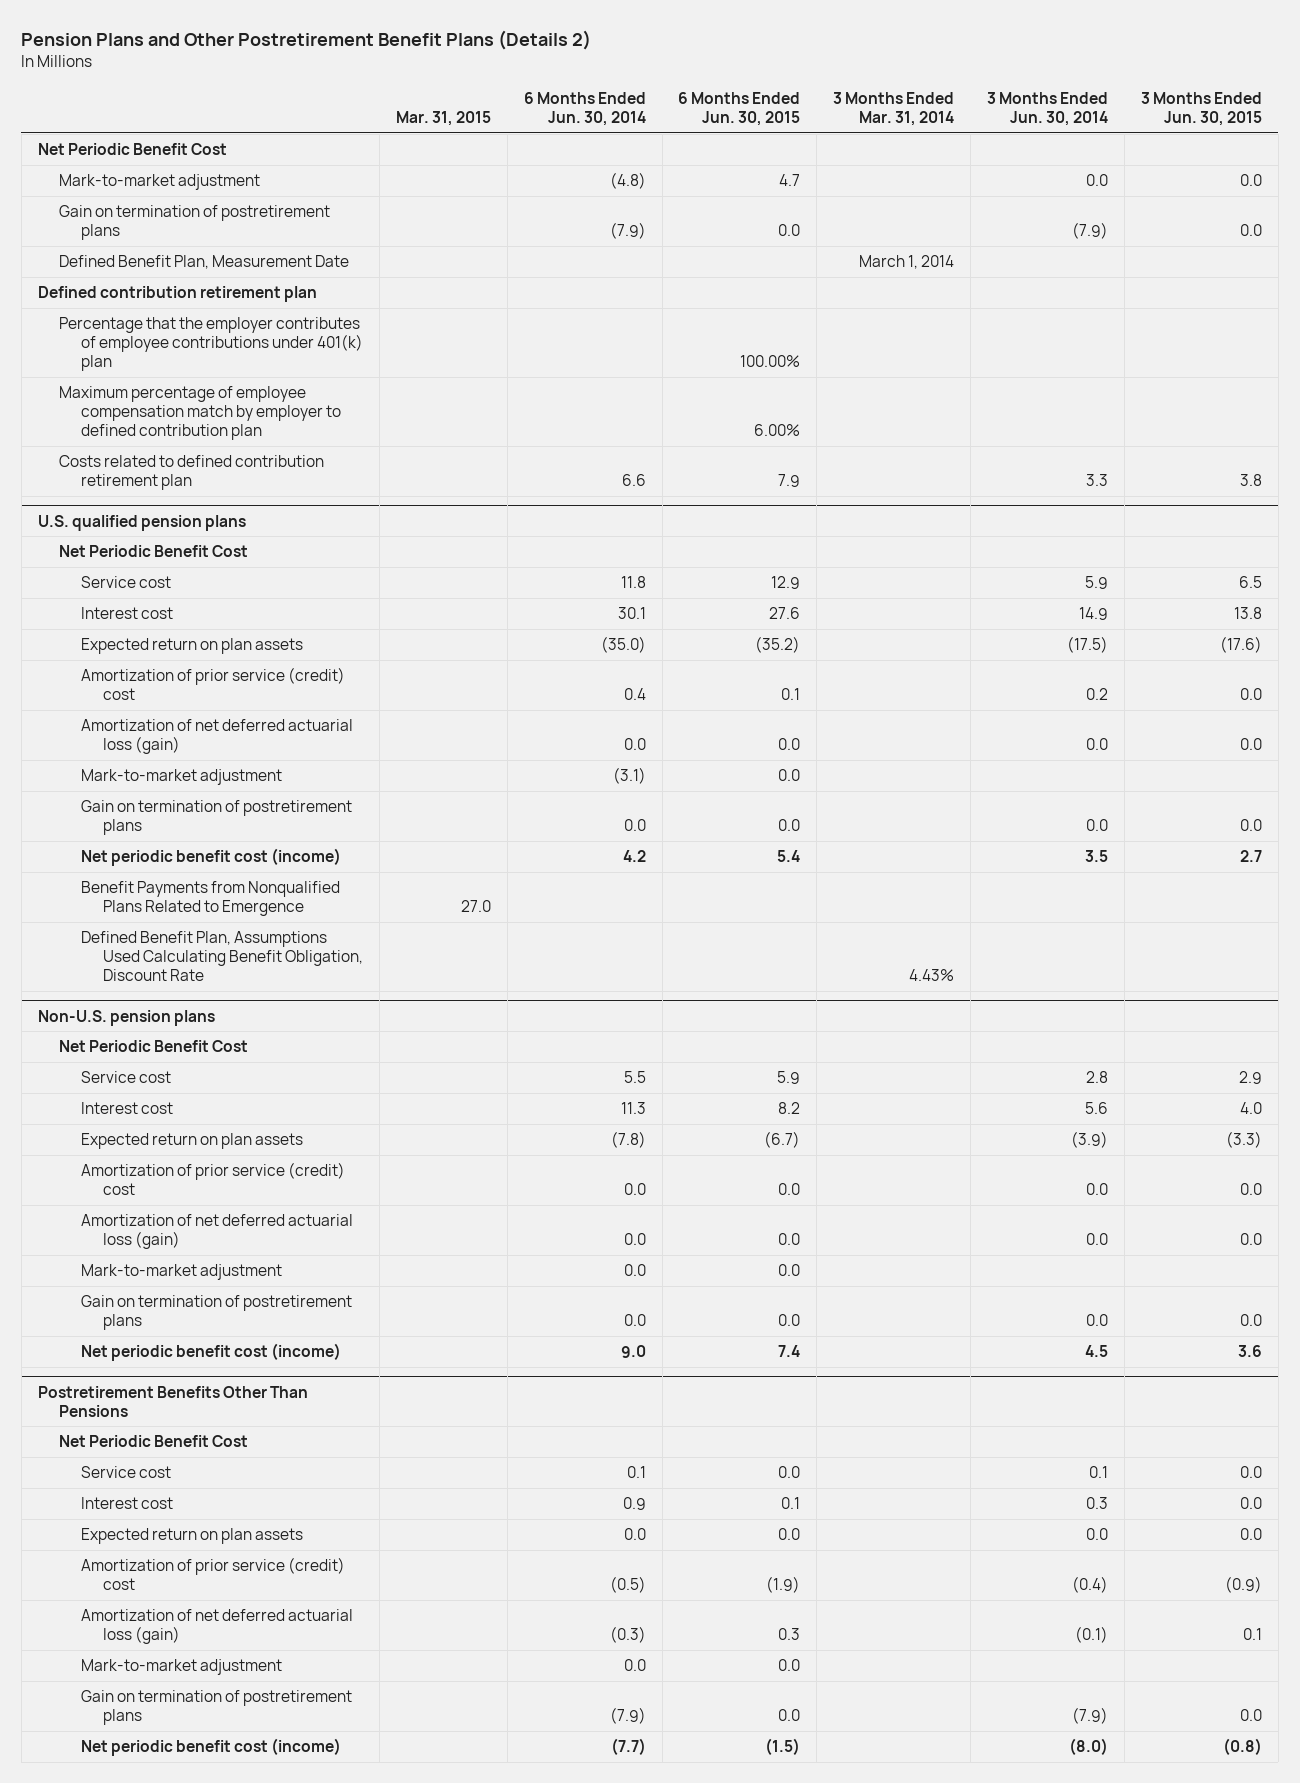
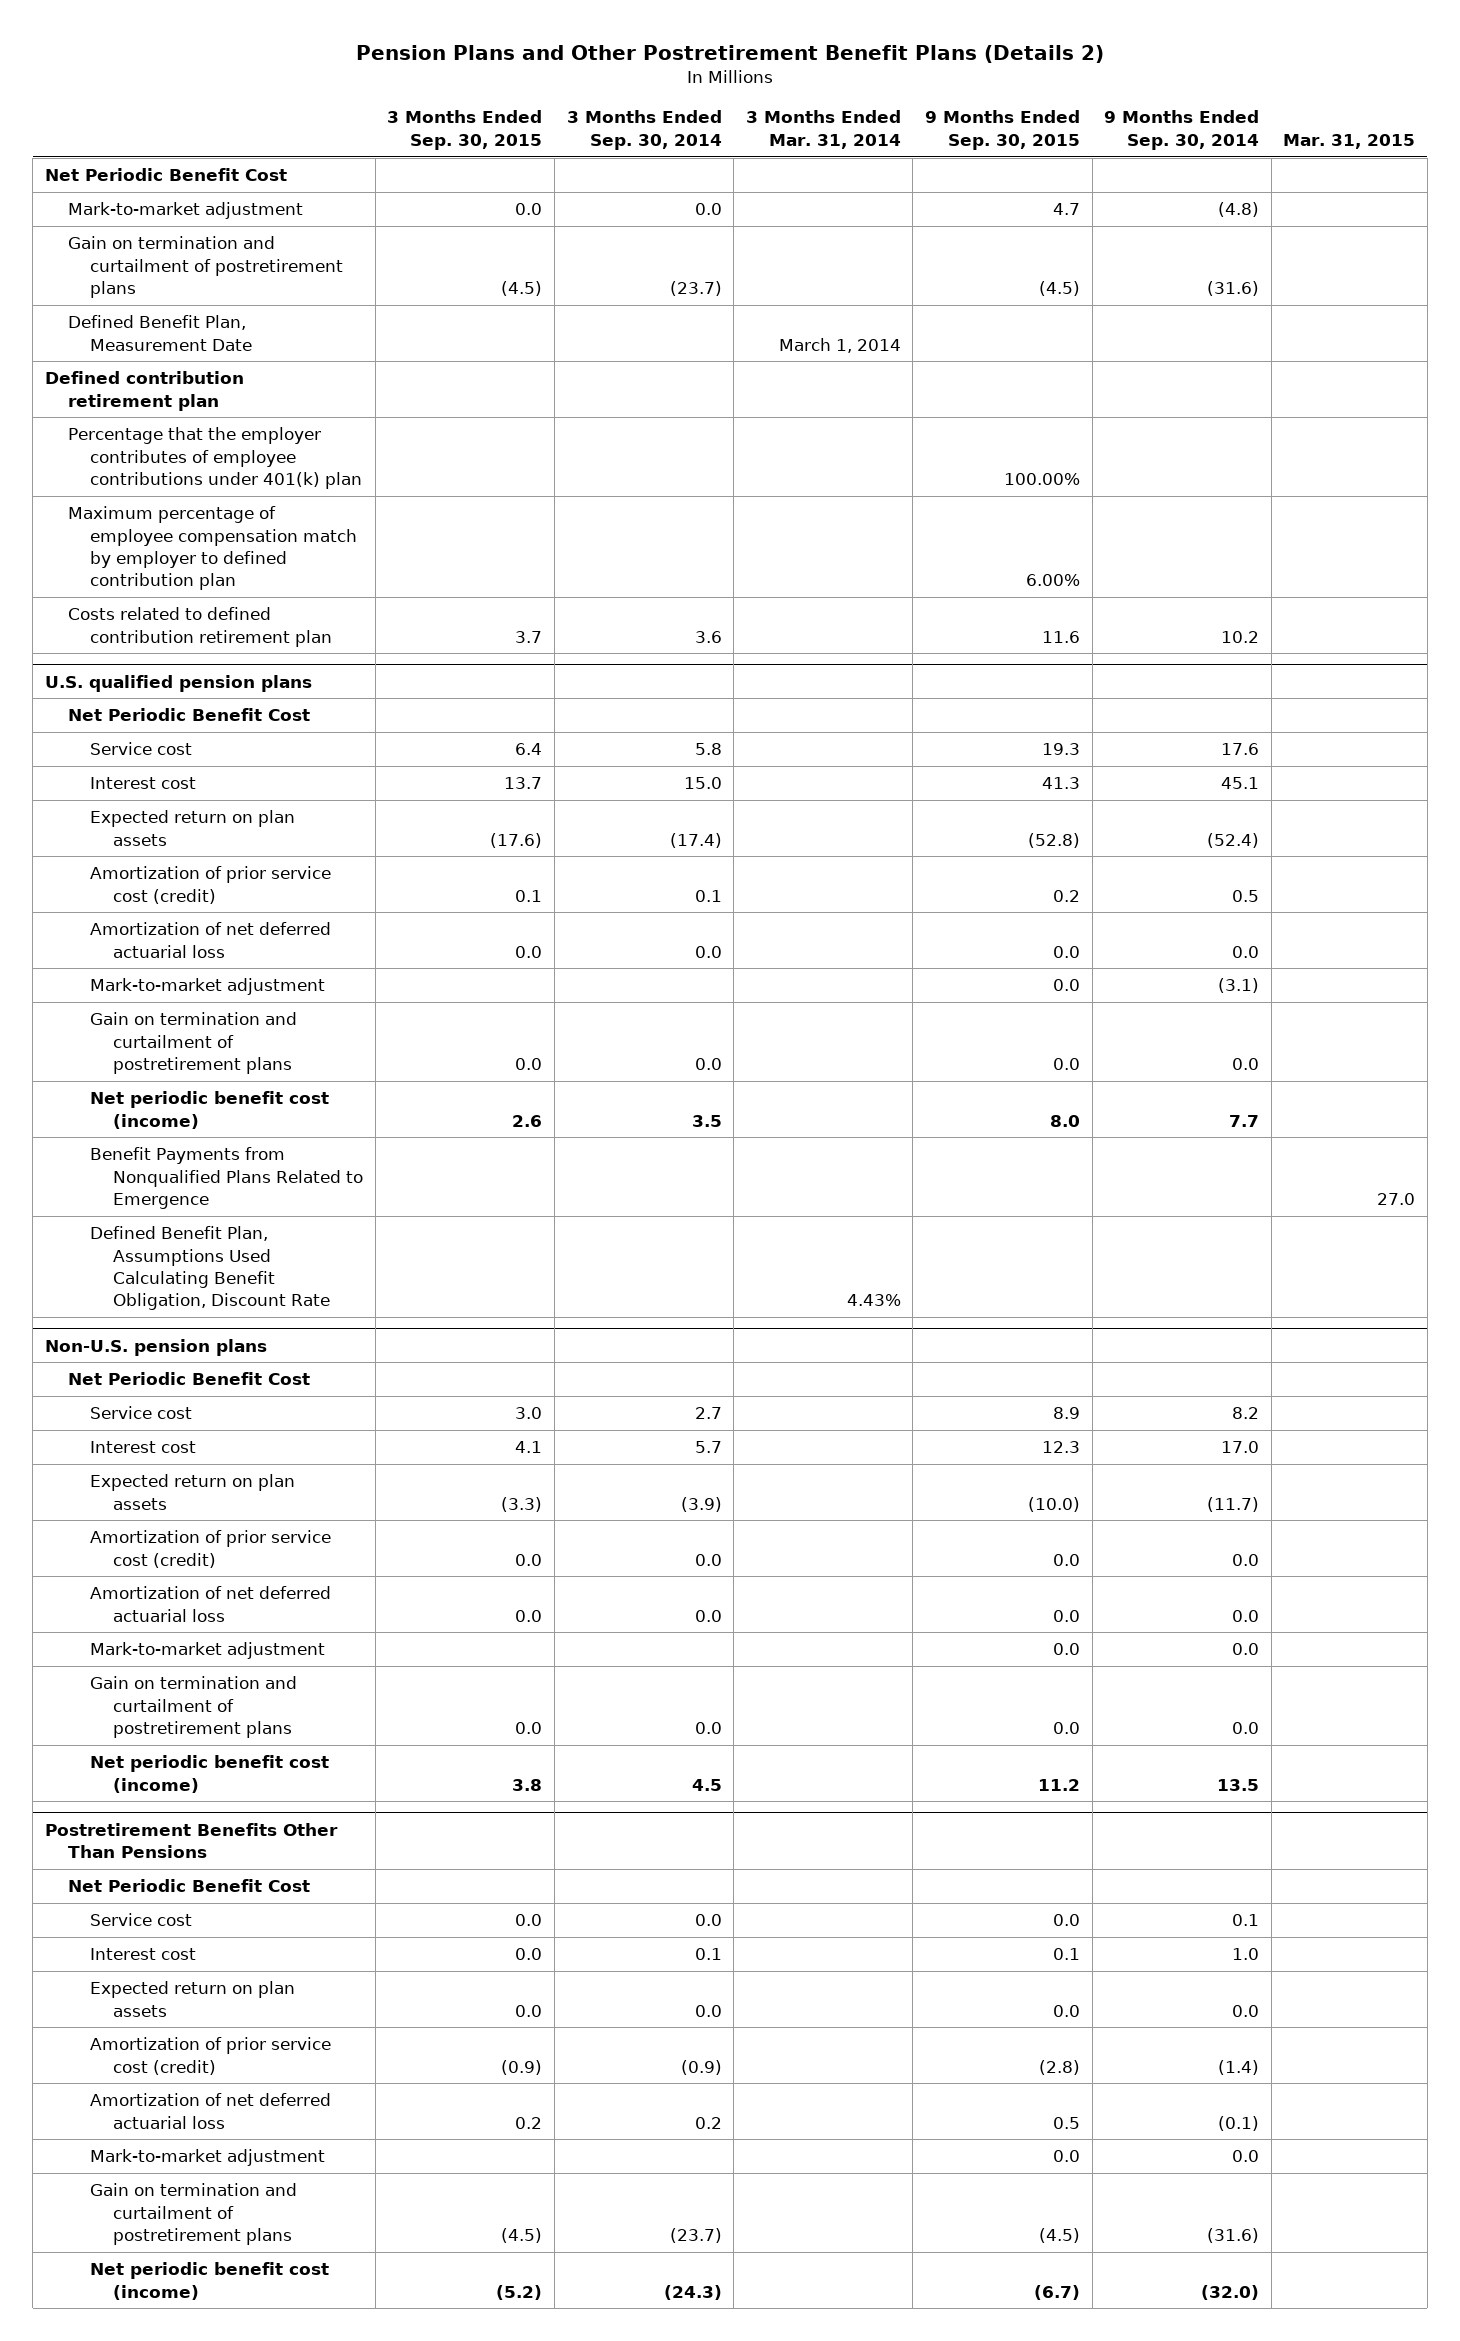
- | Mar. 31, 2015 | 6 Months Ended Jun. 30, 2014 | 6 Months Ended Jun. 30, 2015 | 3 Months Ended Mar. 31, 2014 | 3 Months Ended Jun. 30, 2014 | 3 Months Ended Jun. 30, 2015
+ | 3 Months Ended Sep. 30, 2015 | 3 Months Ended Sep. 30, 2014 | 3 Months Ended Mar. 31, 2014 | 9 Months Ended Sep. 30, 2015 | 9 Months Ended Sep. 30, 2014 | Mar. 31, 2015
- Gain on termination of postretirement plans | | (7.9) | 0.0 | | (7.9) | 0.0
+ Gain on termination and curtailment of postretirement plans | (4.5) | (23.7) | | (4.5) | (31.6) |
@ U.S. qualified pension plans
- Amortization of prior service (credit) cost | | 0.4 | 0.1 | | 0.2 | 0.0
- Amortization of net deferred actuarial loss (gain) | | 0.0 | 0.0 | | 0.0 | 0.0
+ Amortization of prior service cost (credit) | 0.1 | 0.1 | | 0.2 | 0.5 |
+ Amortization of net deferred actuarial loss | 0.0 | 0.0 | | 0.0 | 0.0 |
- Gain on termination of postretirement plans | | 0.0 | 0.0 | | 0.0 | 0.0
+ Gain on termination and curtailment of postretirement plans | 0.0 | 0.0 | | 0.0 | 0.0 |
@ Non-U.S. pension plans
- Amortization of prior service (credit) cost | | 0.0 | 0.0 | | 0.0 | 0.0
- Amortization of net deferred actuarial loss (gain) | | 0.0 | 0.0 | | 0.0 | 0.0
+ Amortization of prior service cost (credit) | 0.0 | 0.0 | | 0.0 | 0.0 |
+ Amortization of net deferred actuarial loss | 0.0 | 0.0 | | 0.0 | 0.0 |
- Gain on termination of postretirement plans | | 0.0 | 0.0 | | 0.0 | 0.0
+ Gain on termination and curtailment of postretirement plans | 0.0 | 0.0 | | 0.0 | 0.0 |
@ Postretirement Benefits Other Than Pensions
- Amortization of prior service (credit) cost | | (0.5) | (1.9) | | (0.4) | (0.9)
- Amortization of net deferred actuarial loss (gain) | | (0.3) | 0.3 | | (0.1) | 0.1
+ Amortization of prior service cost (credit) | (0.9) | (0.9) | | (2.8) | (1.4) |
+ Amortization of net deferred actuarial loss | 0.2 | 0.2 | | 0.5 | (0.1) |
- Gain on termination of postretirement plans | | (7.9) | 0.0 | | (7.9) | 0.0
+ Gain on termination and curtailment of postretirement plans | (4.5) | (23.7) | | (4.5) | (31.6) |

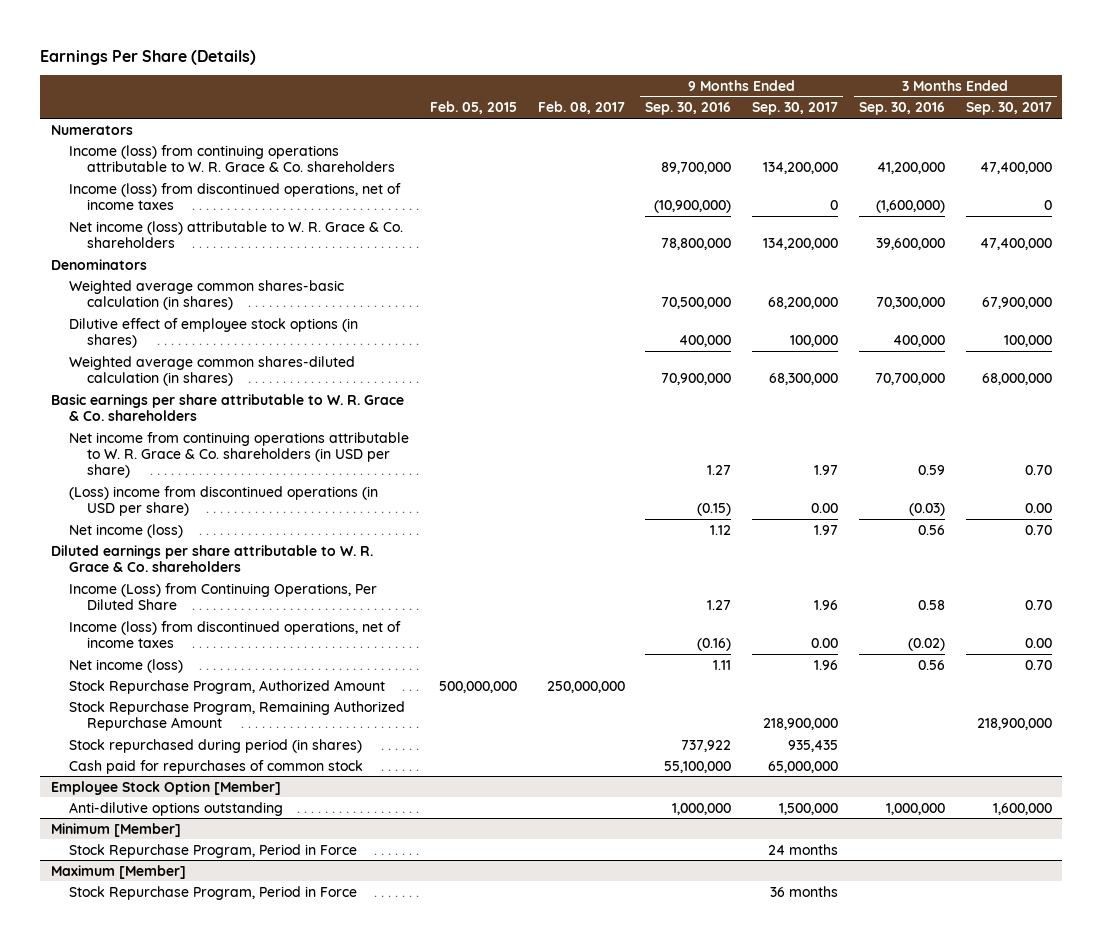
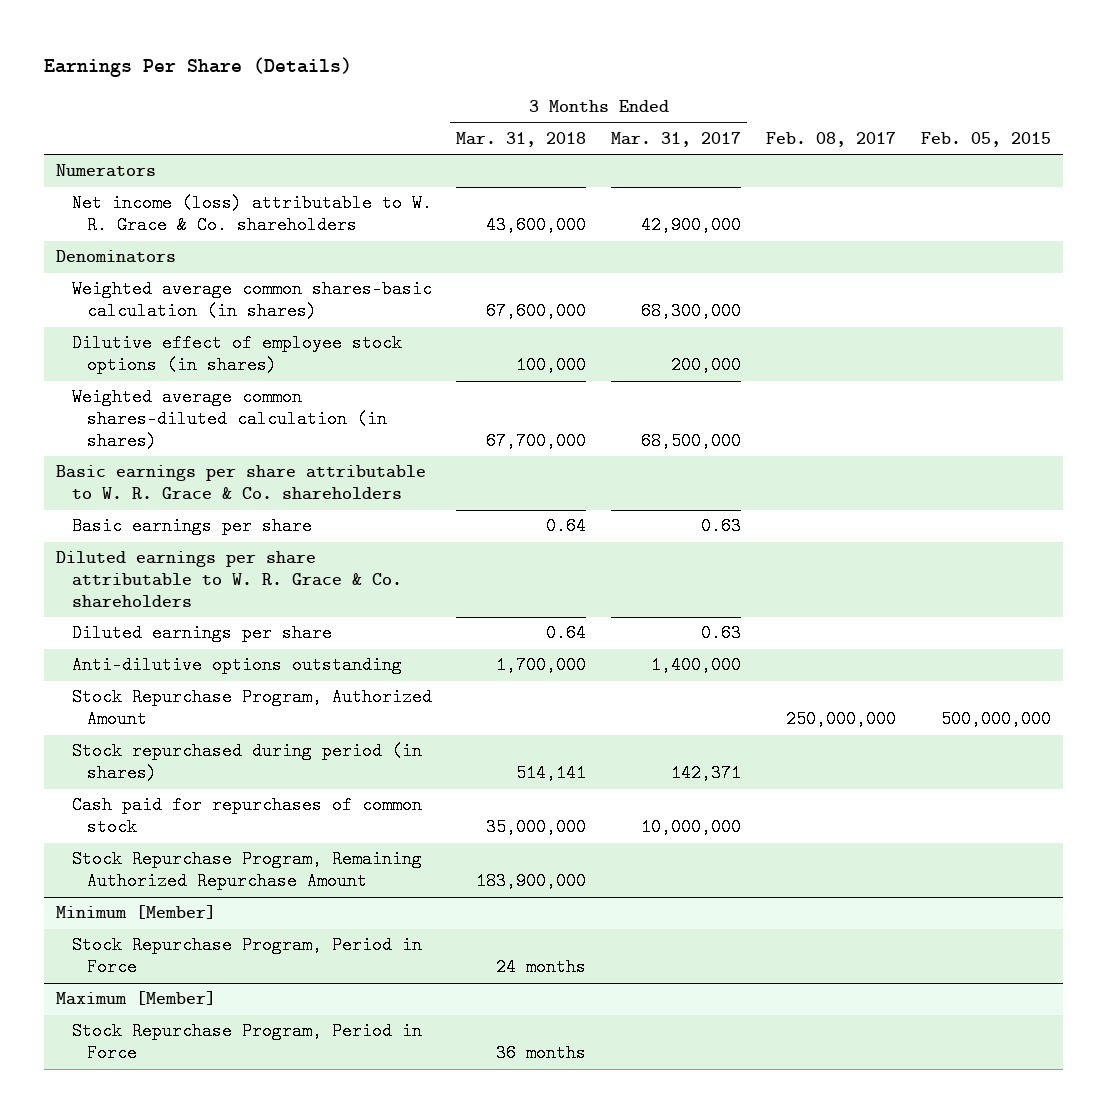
- | Feb. 05, 2015 | Feb. 08, 2017 | 9 Months Ended Sep. 30, 2016 | 9 Months Ended Sep. 30, 2017 | 3 Months Ended Sep. 30, 2016 | 3 Months Ended Sep. 30, 2017
+ | 3 Months Ended Mar. 31, 2018 | 3 Months Ended Mar. 31, 2017 | Feb. 08, 2017 | Feb. 05, 2015
- Income (loss) from continuing operations attributable to W. R. Grace & Co. shareholders | | | 89,700,000 | 134,200,000 | 41,200,000 | 47,400,000
- Income (loss) from discontinued operations, net of income taxes | | | (10,900,000) | 0 | (1,600,000) | 0
- Net income from continuing operations attributable to W. R. Grace & Co. shareholders (in USD per share) | | | 1.27 | 1.97 | 0.59 | 0.70
- (Loss) income from discontinued operations (in USD per share) | | | (0.15) | 0.00 | (0.03) | 0.00
- Net income (loss) | | | 1.12 | 1.97 | 0.56 | 0.70
+ Basic earnings per share | 0.64 | 0.63 | |
- Income (Loss) from Continuing Operations, Per Diluted Share | | | 1.27 | 1.96 | 0.58 | 0.70
- Income (loss) from discontinued operations, net of income taxes | | | (0.16) | 0.00 | (0.02) | 0.00
- Net income (loss) | | | 1.11 | 1.96 | 0.56 | 0.70
+ Diluted earnings per share | 0.64 | 0.63 | |
+ Anti-dilutive options outstanding | 1,700,000 | 1,400,000 | |
- Employee Stock Option [Member]
- Anti-dilutive options outstanding | | | 1,000,000 | 1,500,000 | 1,000,000 | 1,600,000
moved down: Stock Repurchase Program, Remaining Authorized Repurchase Amount | 183,900,000 | | |

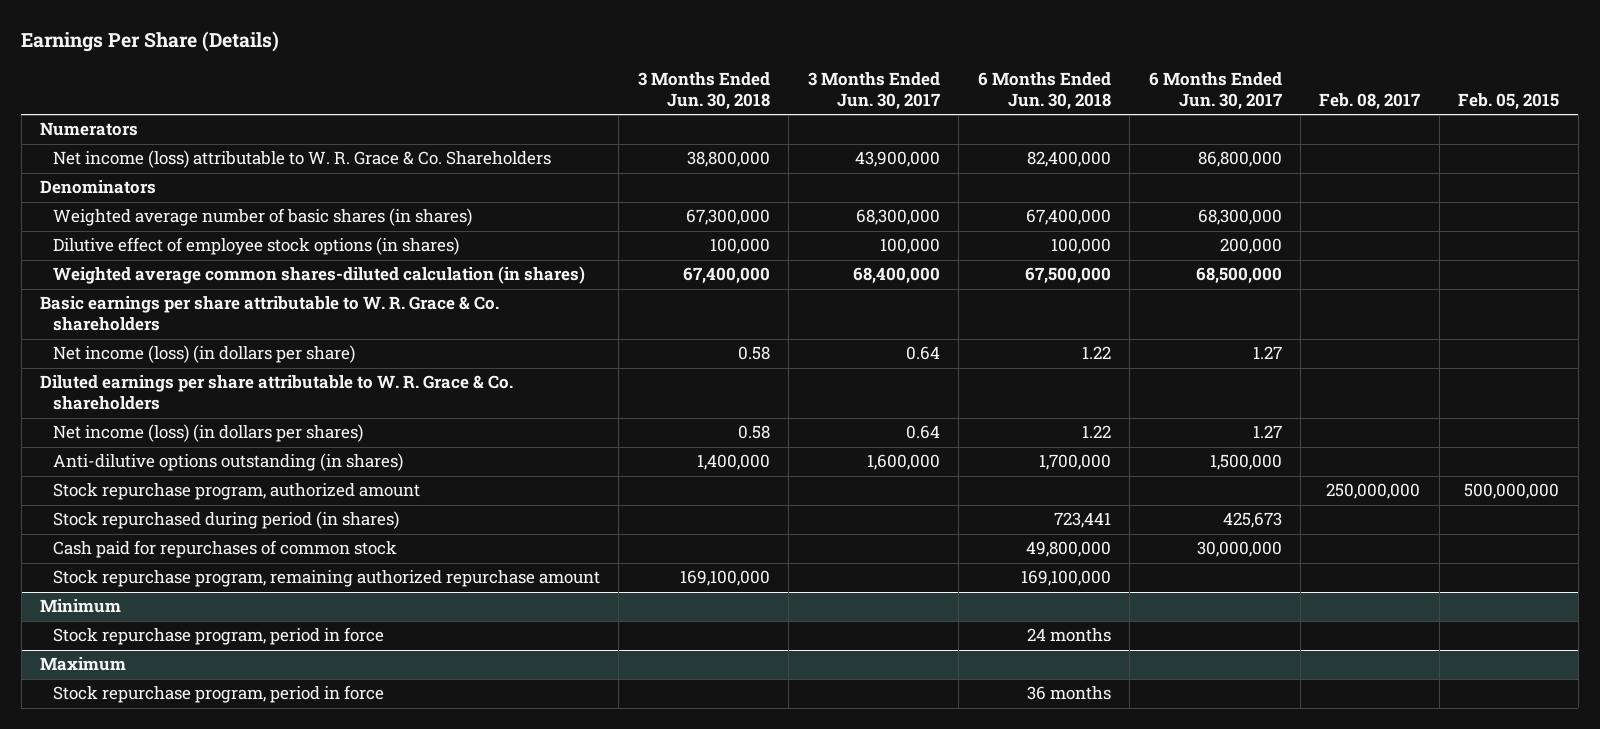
- | 3 Months Ended Mar. 31, 2018 | 3 Months Ended Mar. 31, 2017 | Feb. 08, 2017 | Feb. 05, 2015
+ | 3 Months Ended Jun. 30, 2018 | 3 Months Ended Jun. 30, 2017 | 6 Months Ended Jun. 30, 2018 | 6 Months Ended Jun. 30, 2017 | Feb. 08, 2017 | Feb. 05, 2015
- Net income (loss) attributable to W. R. Grace & Co. shareholders | 43,600,000 | 42,900,000 | |
+ Net income (loss) attributable to W. R. Grace & Co. Shareholders | 38,800,000 | 43,900,000 | 82,400,000 | 86,800,000 | |
- Weighted average common shares-basic calculation (in shares) | 67,600,000 | 68,300,000 | |
+ Weighted average number of basic shares (in shares) | 67,300,000 | 68,300,000 | 67,400,000 | 68,300,000 | |
- Basic earnings per share | 0.64 | 0.63 | |
+ Net income (loss) (in dollars per share) | 0.58 | 0.64 | 1.22 | 1.27 | |
- Diluted earnings per share | 0.64 | 0.63 | |
- Anti-dilutive options outstanding | 1,700,000 | 1,400,000 | |
- Stock Repurchase Program, Authorized Amount | | | 250,000,000 | 500,000,000
+ Net income (loss) (in dollars per shares) | 0.58 | 0.64 | 1.22 | 1.27 | |
+ Anti-dilutive options outstanding (in shares) | 1,400,000 | 1,600,000 | 1,700,000 | 1,500,000 | |
+ Stock repurchase program, authorized amount | | | | | 250,000,000 | 500,000,000
- Stock Repurchase Program, Remaining Authorized Repurchase Amount | 183,900,000 | | |
- Minimum [Member]
- Stock Repurchase Program, Period in Force | 24 months | | |
- Maximum [Member]
- Stock Repurchase Program, Period in Force | 36 months | | |
+ Stock repurchase program, remaining authorized repurchase amount | 169,100,000 | | 169,100,000 | | |
+ Minimum
+ Stock repurchase program, period in force | | | 24 months | | |
+ Maximum
+ Stock repurchase program, period in force | | | 36 months | | |

